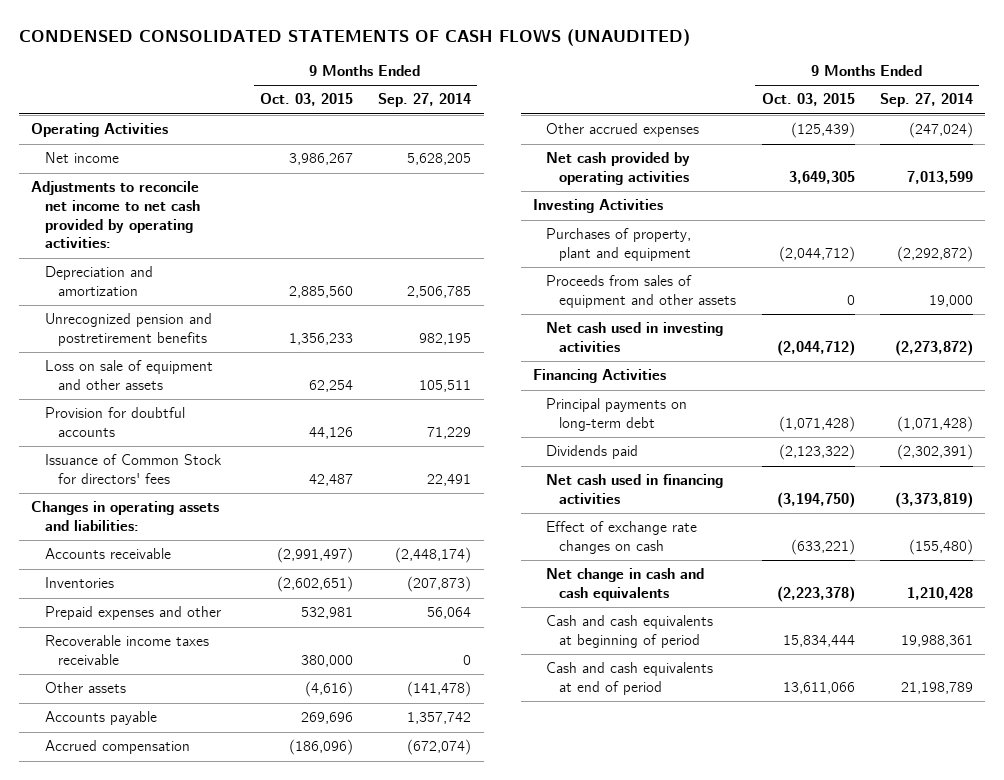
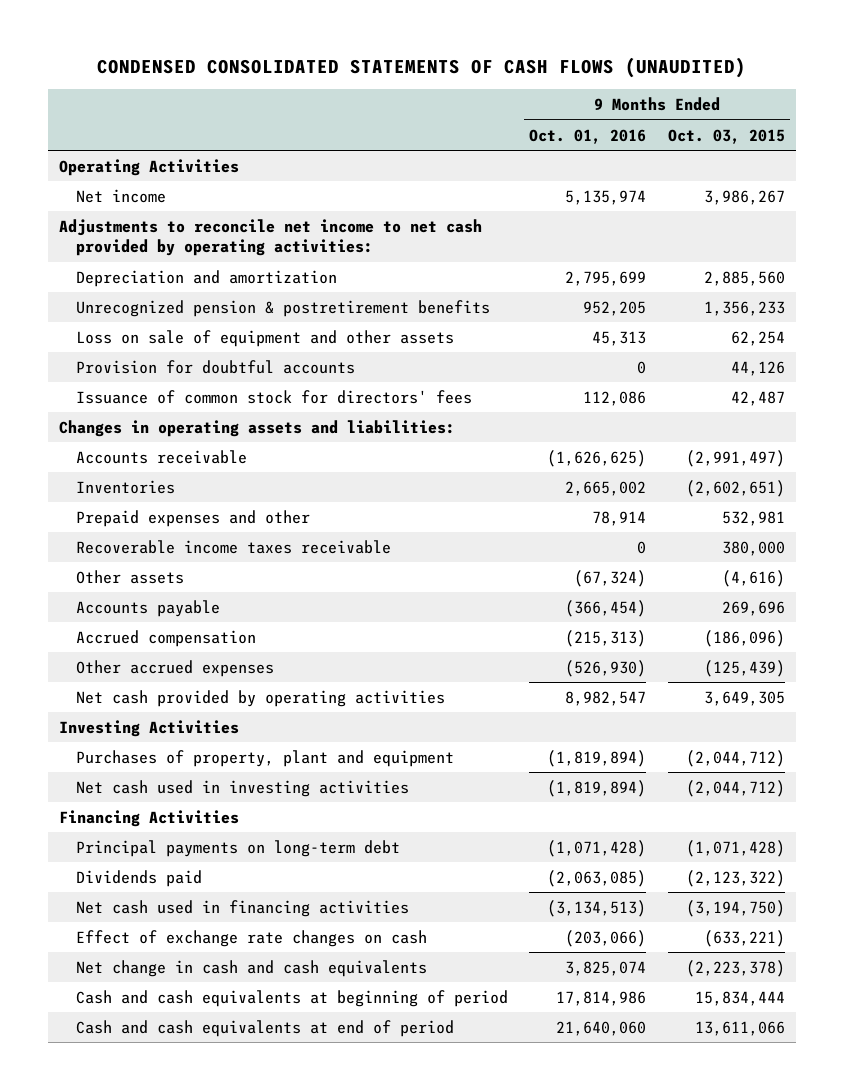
- | 9 Months Ended Oct. 03, 2015 | 9 Months Ended Sep. 27, 2014
+ | 9 Months Ended Oct. 01, 2016 | 9 Months Ended Oct. 03, 2015
- Unrecognized pension and postretirement benefits | 1,356,233 | 982,195
+ Unrecognized pension & postretirement benefits | 952,205 | 1,356,233
- Issuance of Common Stock for directors' fees | 42,487 | 22,491
+ Issuance of common stock for directors' fees | 112,086 | 42,487
- Proceeds from sales of equipment and other assets | 0 | 19,000

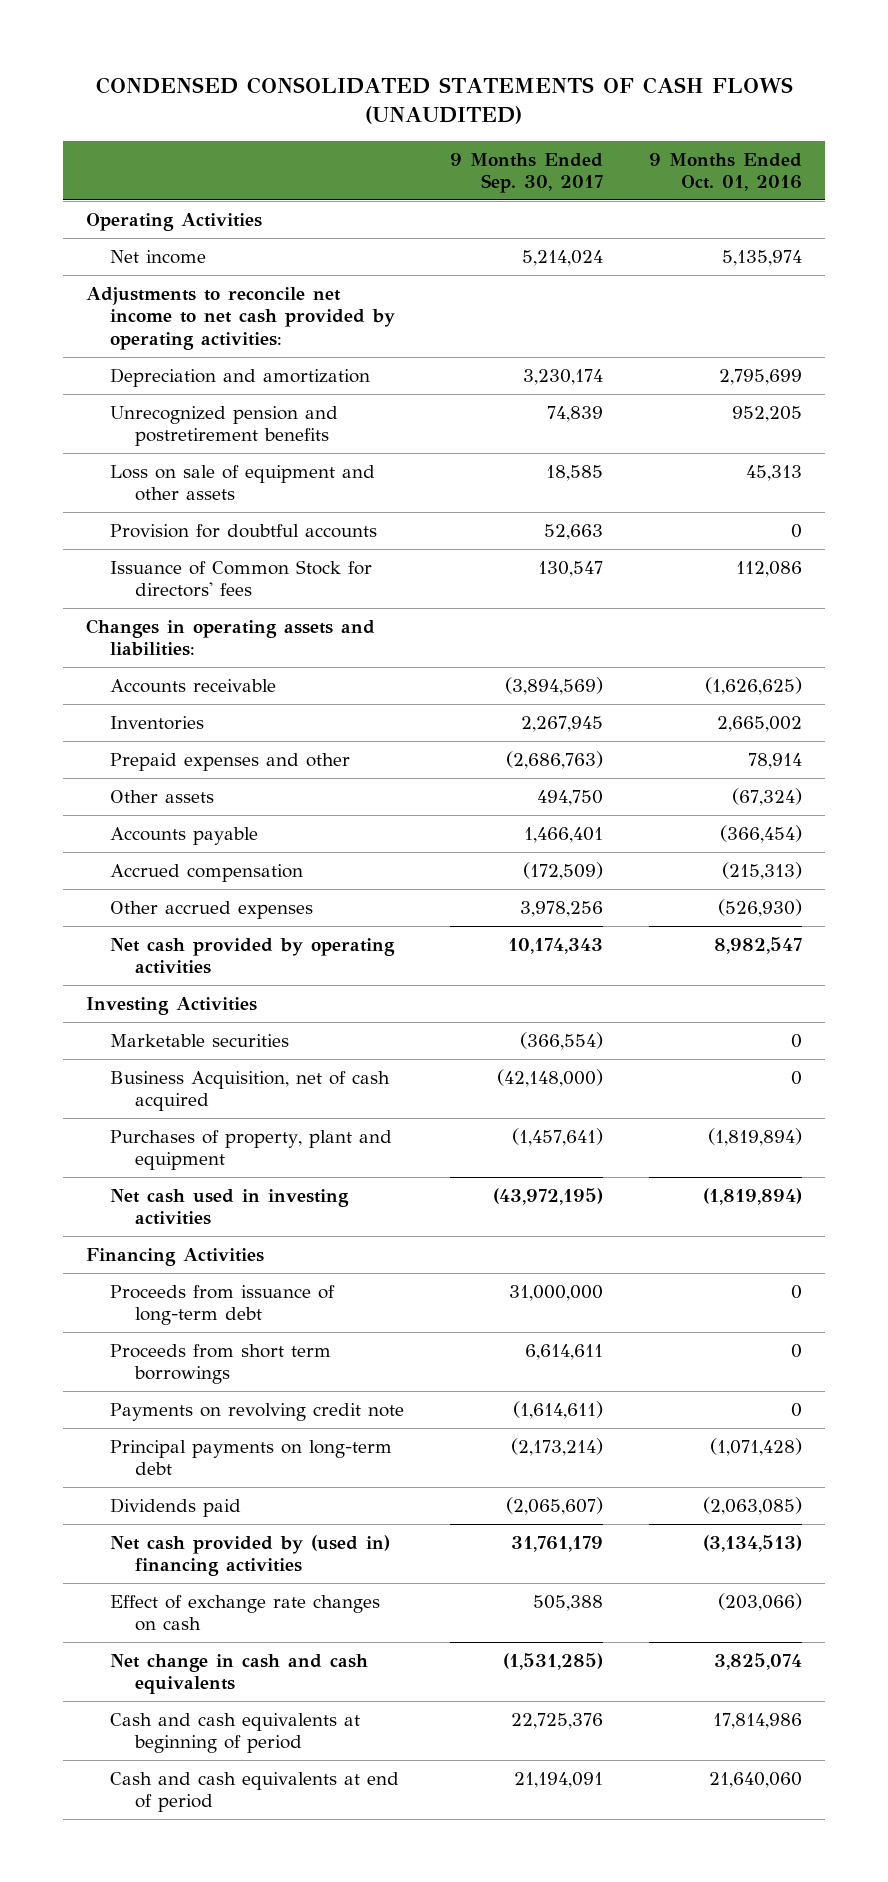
- | 9 Months Ended Oct. 01, 2016 | 9 Months Ended Oct. 03, 2015
+ | 9 Months Ended Sep. 30, 2017 | 9 Months Ended Oct. 01, 2016
- Unrecognized pension & postretirement benefits | 952,205 | 1,356,233
+ Unrecognized pension and postretirement benefits | 74,839 | 952,205
- Issuance of common stock for directors' fees | 112,086 | 42,487
+ Issuance of Common Stock for directors' fees | 130,547 | 112,086
- Recoverable income taxes receivable | 0 | 380,000
+ Marketable securities | (366,554) | 0
+ Business Acquisition, net of cash acquired | (42,148,000) | 0
+ Proceeds from issuance of long-term debt | 31,000,000 | 0
+ Proceeds from short term borrowings | 6,614,611 | 0
+ Payments on revolving credit note | (1,614,611) | 0
- Net cash used in financing activities | (3,134,513) | (3,194,750)
+ Net cash provided by (used in) financing activities | 31,761,179 | (3,134,513)

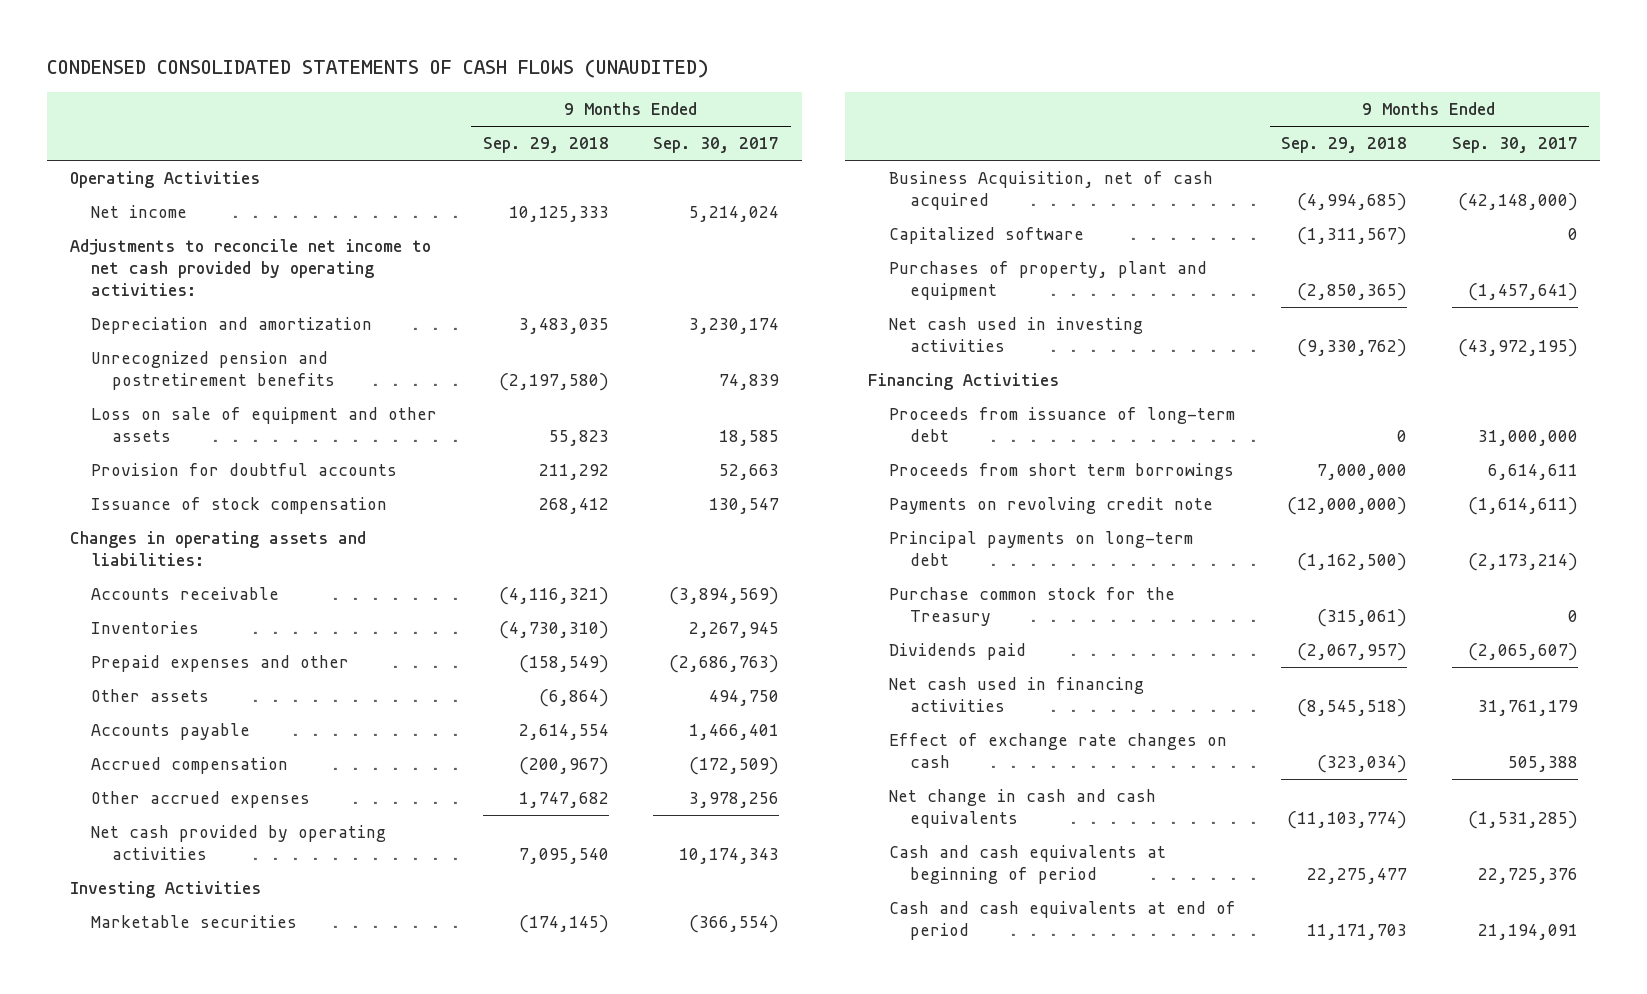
- | 9 Months Ended Sep. 30, 2017 | 9 Months Ended Oct. 01, 2016
+ | 9 Months Ended Sep. 29, 2018 | 9 Months Ended Sep. 30, 2017
- Issuance of Common Stock for directors' fees | 130,547 | 112,086
+ Issuance of stock compensation | 268,412 | 130,547
+ Capitalized software | (1,311,567) | 0
+ Purchase common stock for the Treasury | (315,061) | 0
- Net cash provided by (used in) financing activities | 31,761,179 | (3,134,513)
+ Net cash used in financing activities | (8,545,518) | 31,761,179

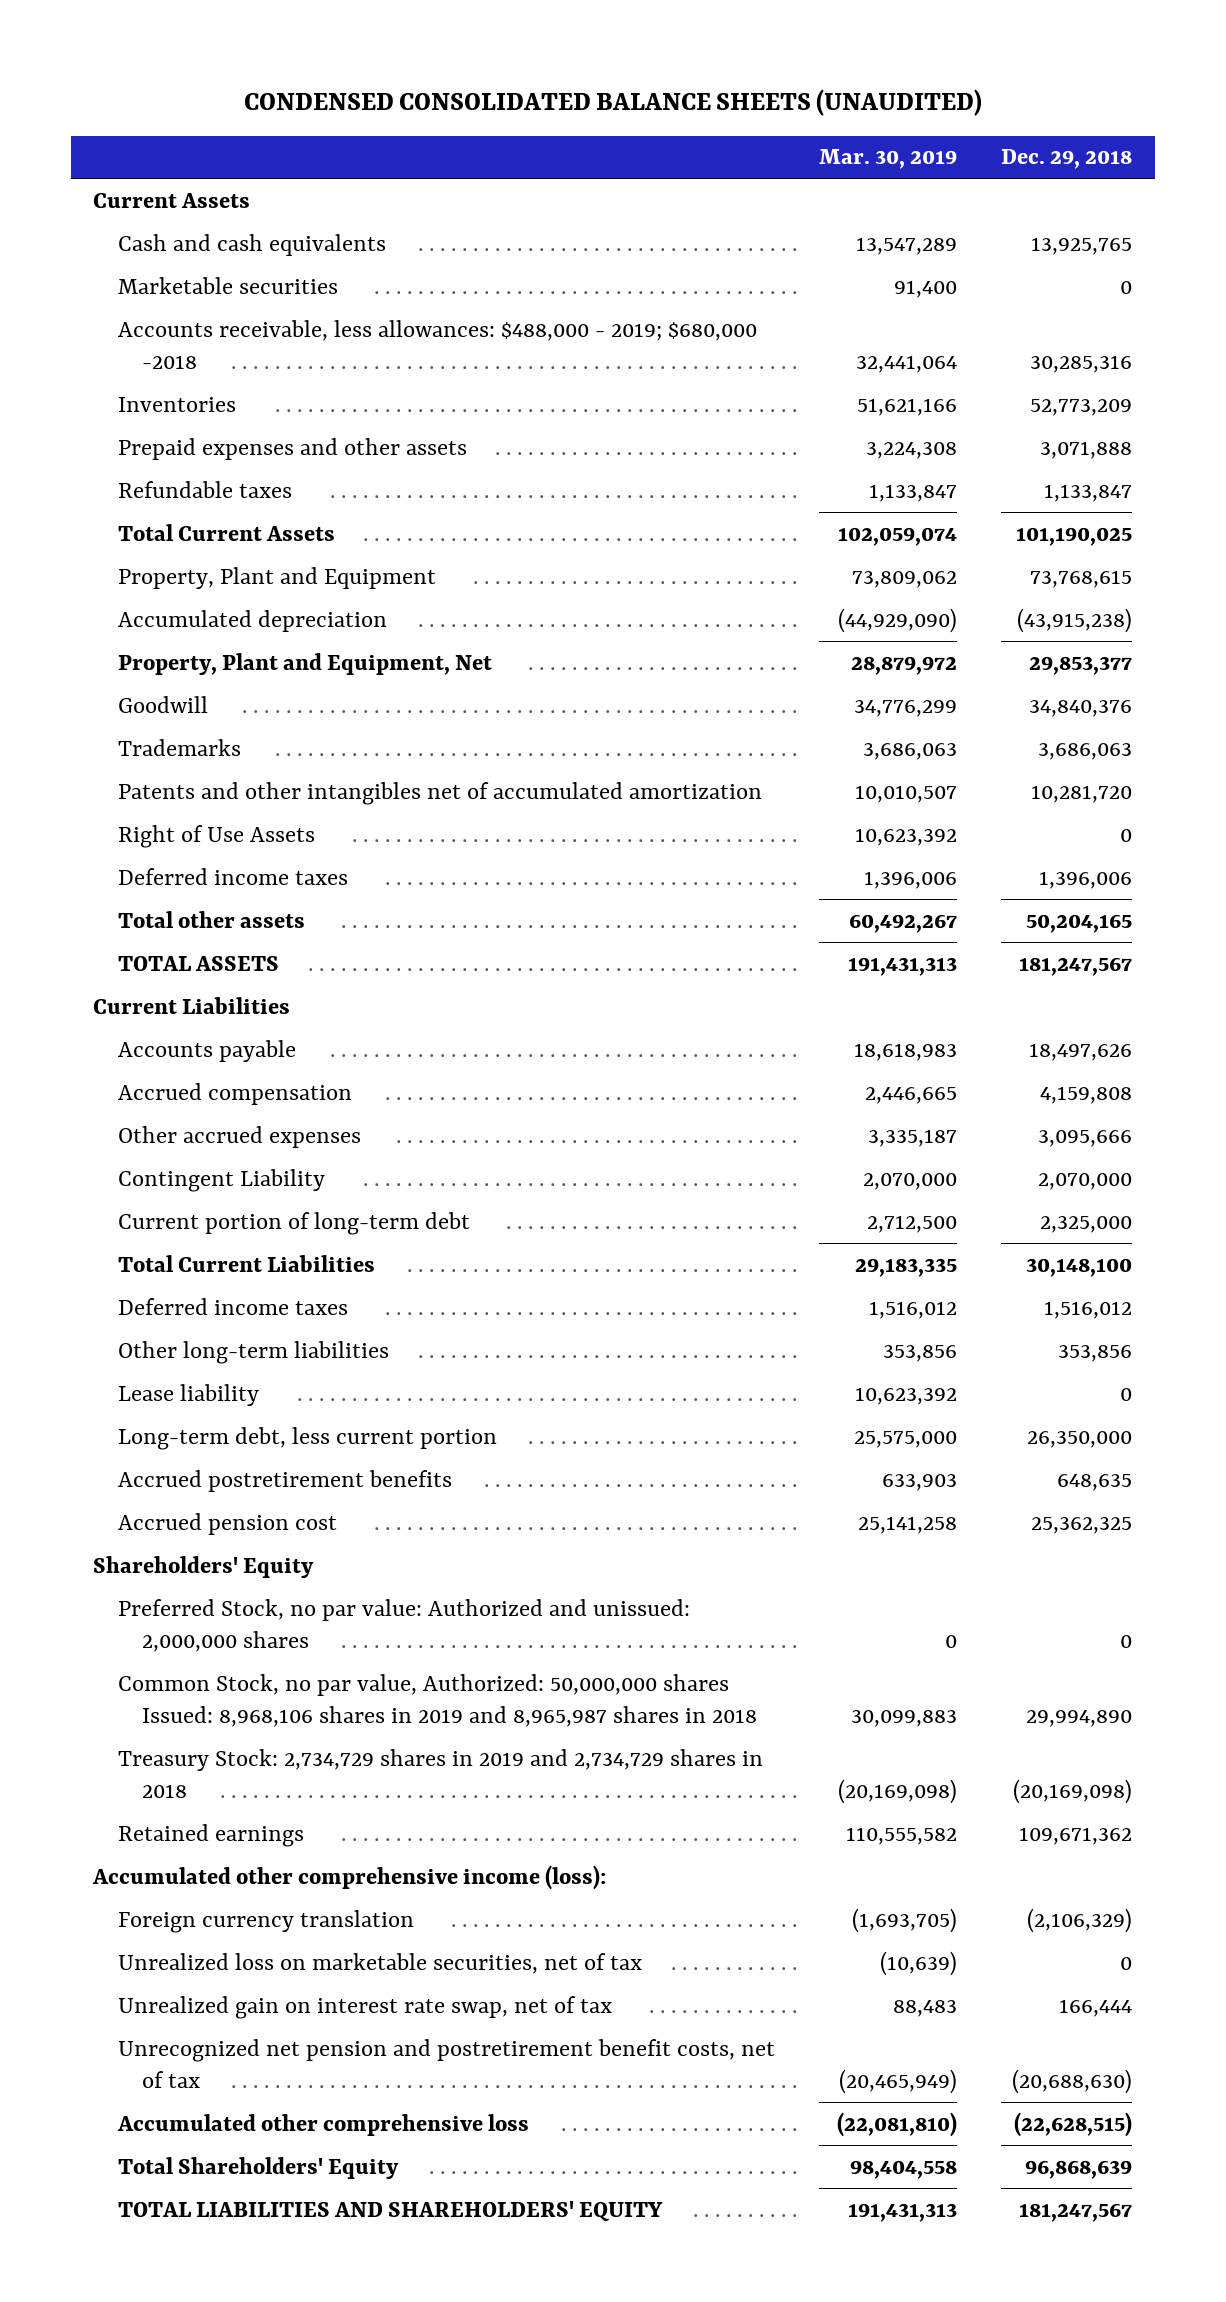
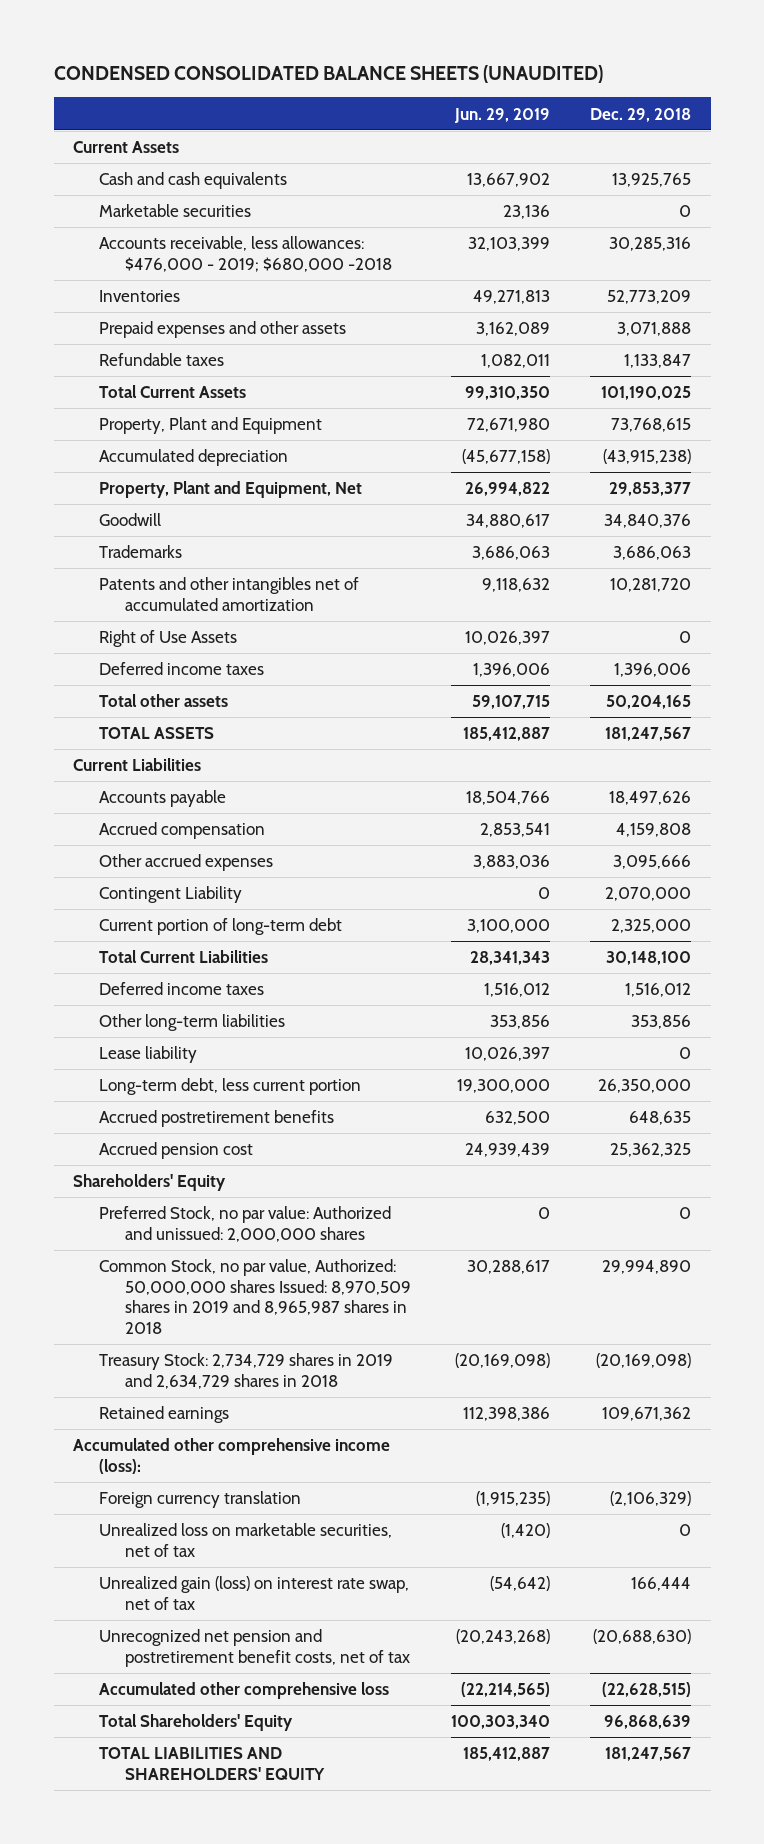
- | Mar. 30, 2019 | Dec. 29, 2018
+ | Jun. 29, 2019 | Dec. 29, 2018
- Accounts receivable, less allowances: $488,000 - 2019; $680,000 -2018 | 32,441,064 | 30,285,316
+ Accounts receivable, less allowances: $476,000 - 2019; $680,000 -2018 | 32,103,399 | 30,285,316
- Common Stock, no par value, Authorized: 50,000,000 shares Issued: 8,968,106 shares in 2019 and 8,965,987 shares in 2018 | 30,099,883 | 29,994,890
- Treasury Stock: 2,734,729 shares in 2019 and 2,734,729 shares in 2018 | (20,169,098) | (20,169,098)
+ Common Stock, no par value, Authorized: 50,000,000 shares Issued: 8,970,509 shares in 2019 and 8,965,987 shares in 2018 | 30,288,617 | 29,994,890
+ Treasury Stock: 2,734,729 shares in 2019 and 2,634,729 shares in 2018 | (20,169,098) | (20,169,098)
- Unrealized gain on interest rate swap, net of tax | 88,483 | 166,444
+ Unrealized gain (loss) on interest rate swap, net of tax | (54,642) | 166,444

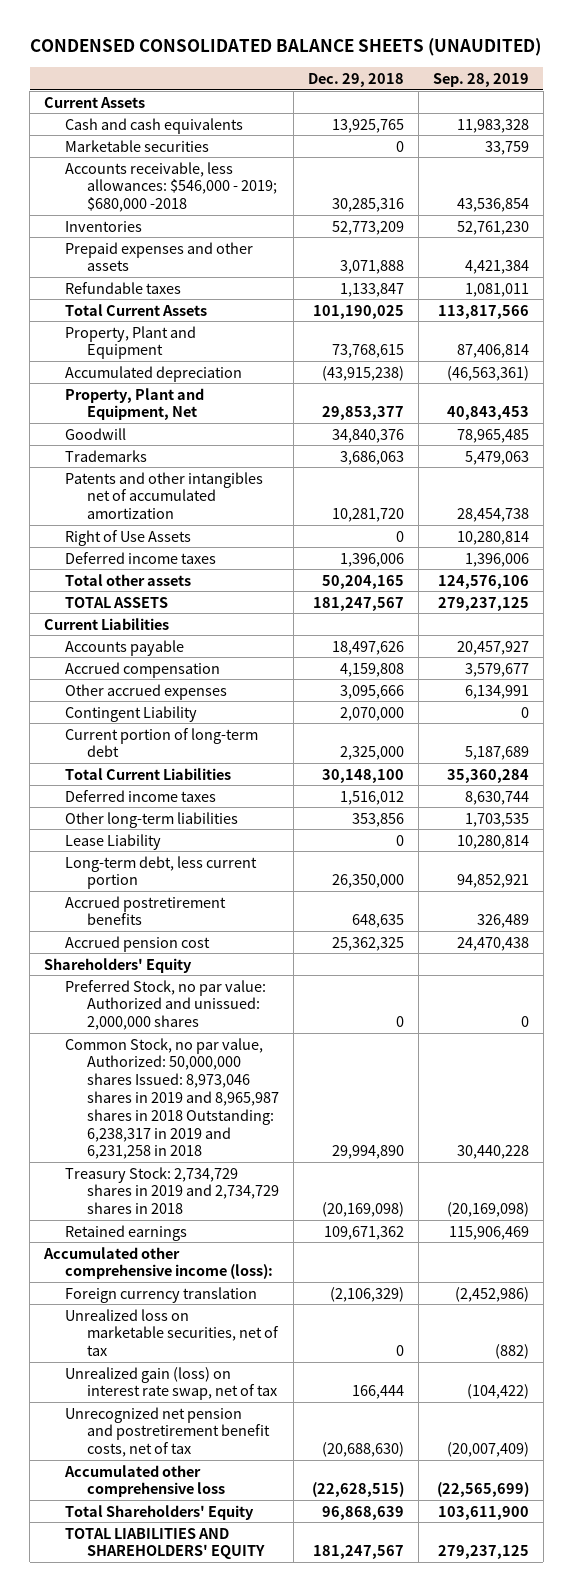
- | Jun. 29, 2019 | Dec. 29, 2018
+ | Dec. 29, 2018 | Sep. 28, 2019
- Accounts receivable, less allowances: $476,000 - 2019; $680,000 -2018 | 32,103,399 | 30,285,316
+ Accounts receivable, less allowances: $546,000 - 2019; $680,000 -2018 | 30,285,316 | 43,536,854
- Lease liability | 10,026,397 | 0
+ Lease Liability | 0 | 10,280,814
- Common Stock, no par value, Authorized: 50,000,000 shares Issued: 8,970,509 shares in 2019 and 8,965,987 shares in 2018 | 30,288,617 | 29,994,890
- Treasury Stock: 2,734,729 shares in 2019 and 2,634,729 shares in 2018 | (20,169,098) | (20,169,098)
+ Common Stock, no par value, Authorized: 50,000,000 shares Issued: 8,973,046 shares in 2019 and 8,965,987 shares in 2018 Outstanding: 6,238,317 in 2019 and 6,231,258 in 2018 | 29,994,890 | 30,440,228
+ Treasury Stock: 2,734,729 shares in 2019 and 2,734,729 shares in 2018 | (20,169,098) | (20,169,098)

